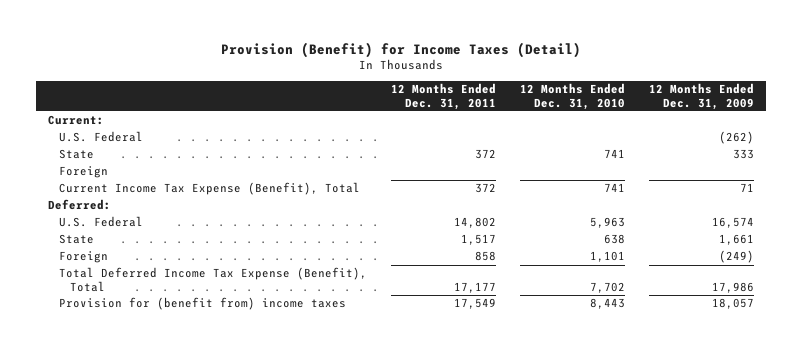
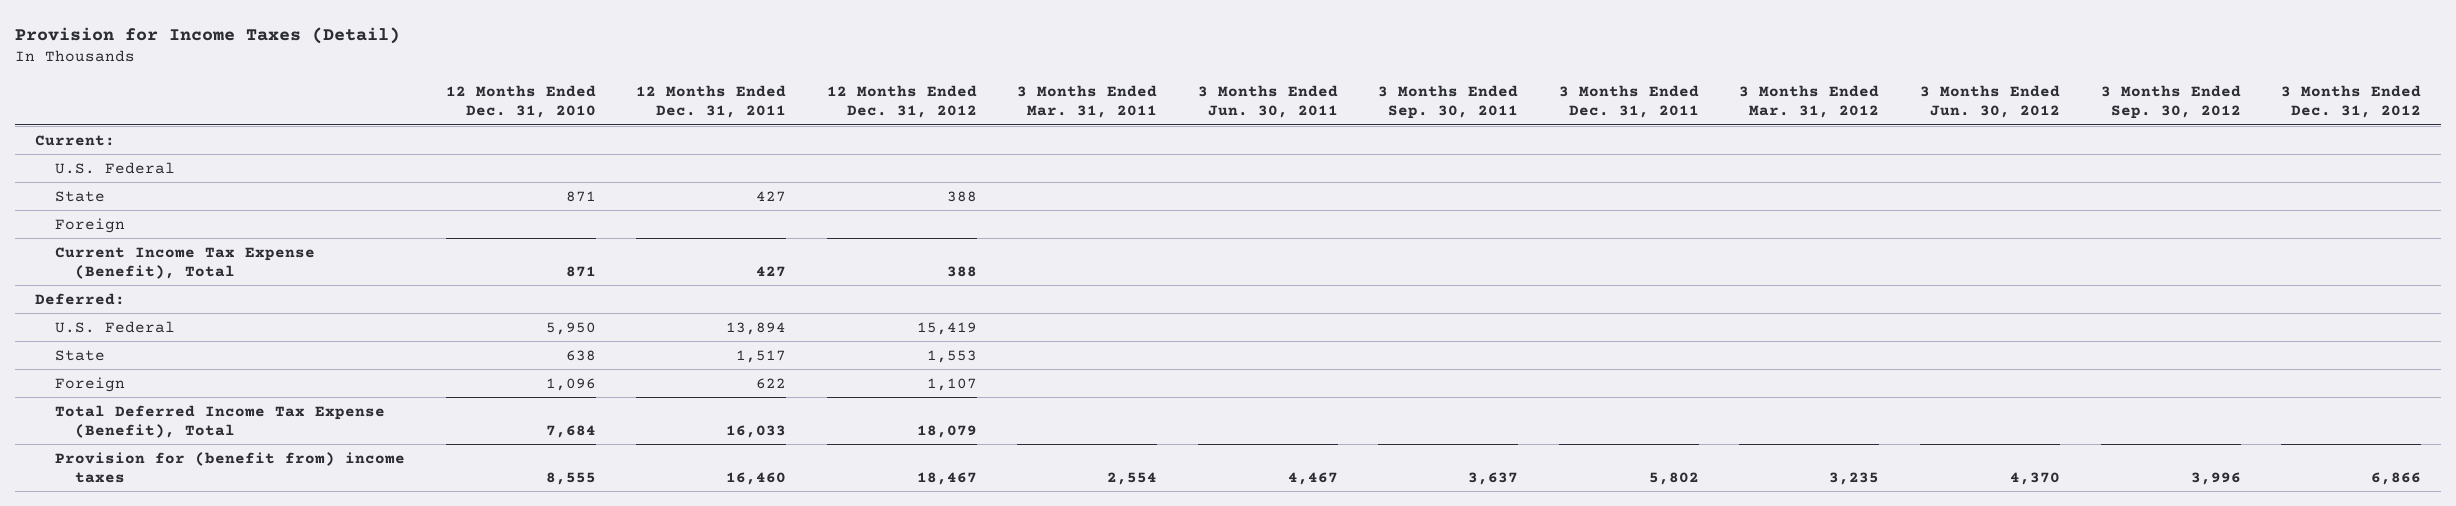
- Provision (Benefit) for Income Taxes (Detail)
+ Provision for Income Taxes (Detail)
- | 12 Months Ended Dec. 31, 2011 | 12 Months Ended Dec. 31, 2010 | 12 Months Ended Dec. 31, 2009
+ | 12 Months Ended Dec. 31, 2010 | 12 Months Ended Dec. 31, 2011 | 12 Months Ended Dec. 31, 2012 | 3 Months Ended Mar. 31, 2011 | 3 Months Ended Jun. 30, 2011 | 3 Months Ended Sep. 30, 2011 | 3 Months Ended Dec. 31, 2011 | 3 Months Ended Mar. 31, 2012 | 3 Months Ended Jun. 30, 2012 | 3 Months Ended Sep. 30, 2012 | 3 Months Ended Dec. 31, 2012
- State | 372 | 741 | 333
+ State | 871 | 427 | 388 | | | | | | | |
- Current Income Tax Expense (Benefit), Total | 372 | 741 | 71
+ Current Income Tax Expense (Benefit), Total | 871 | 427 | 388 | | | | | | | |
- U.S. Federal | 14,802 | 5,963 | 16,574
+ U.S. Federal | 5,950 | 13,894 | 15,419 | | | | | | | |
- Foreign | 858 | 1,101 | (249)
- Total Deferred Income Tax Expense (Benefit), Total | 17,177 | 7,702 | 17,986
- Provision for (benefit from) income taxes | 17,549 | 8,443 | 18,057
+ Foreign | 1,096 | 622 | 1,107 | | | | | | | |
+ Total Deferred Income Tax Expense (Benefit), Total | 7,684 | 16,033 | 18,079 | | | | | | | |
+ Provision for (benefit from) income taxes | 8,555 | 16,460 | 18,467 | 2,554 | 4,467 | 3,637 | 5,802 | 3,235 | 4,370 | 3,996 | 6,866

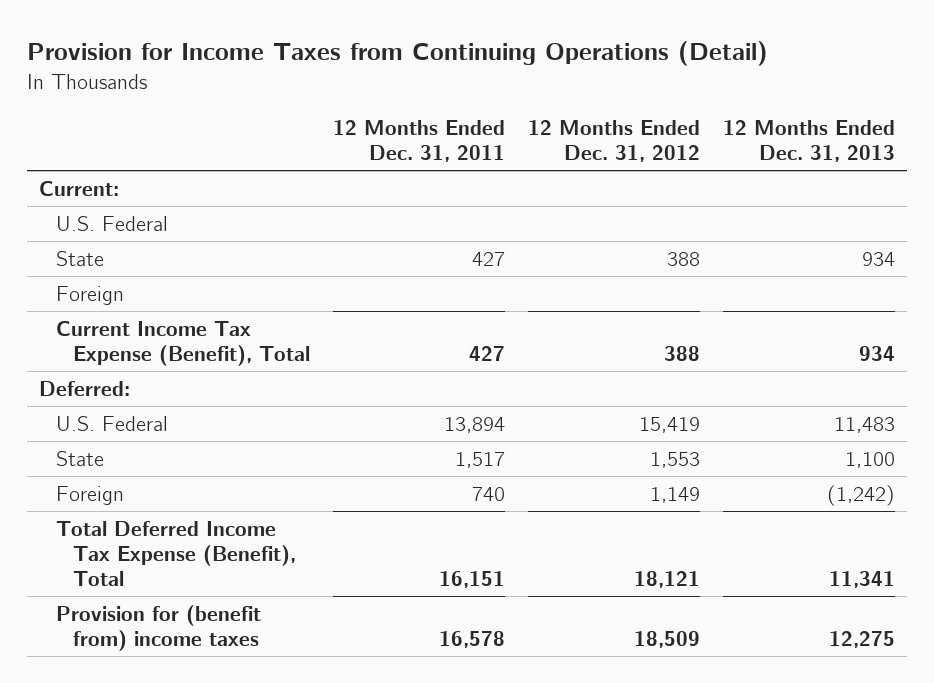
- Provision for Income Taxes (Detail)
+ Provision for Income Taxes from Continuing Operations (Detail)
- | 12 Months Ended Dec. 31, 2010 | 12 Months Ended Dec. 31, 2011 | 12 Months Ended Dec. 31, 2012 | 3 Months Ended Mar. 31, 2011 | 3 Months Ended Jun. 30, 2011 | 3 Months Ended Sep. 30, 2011 | 3 Months Ended Dec. 31, 2011 | 3 Months Ended Mar. 31, 2012 | 3 Months Ended Jun. 30, 2012 | 3 Months Ended Sep. 30, 2012 | 3 Months Ended Dec. 31, 2012
+ | 12 Months Ended Dec. 31, 2011 | 12 Months Ended Dec. 31, 2012 | 12 Months Ended Dec. 31, 2013
- Foreign | 1,096 | 622 | 1,107 | | | | | | | |
- Total Deferred Income Tax Expense (Benefit), Total | 7,684 | 16,033 | 18,079 | | | | | | | |
- Provision for (benefit from) income taxes | 8,555 | 16,460 | 18,467 | 2,554 | 4,467 | 3,637 | 5,802 | 3,235 | 4,370 | 3,996 | 6,866
+ Foreign | 740 | 1,149 | (1,242)
+ Total Deferred Income Tax Expense (Benefit), Total | 16,151 | 18,121 | 11,341
+ Provision for (benefit from) income taxes | 16,578 | 18,509 | 12,275

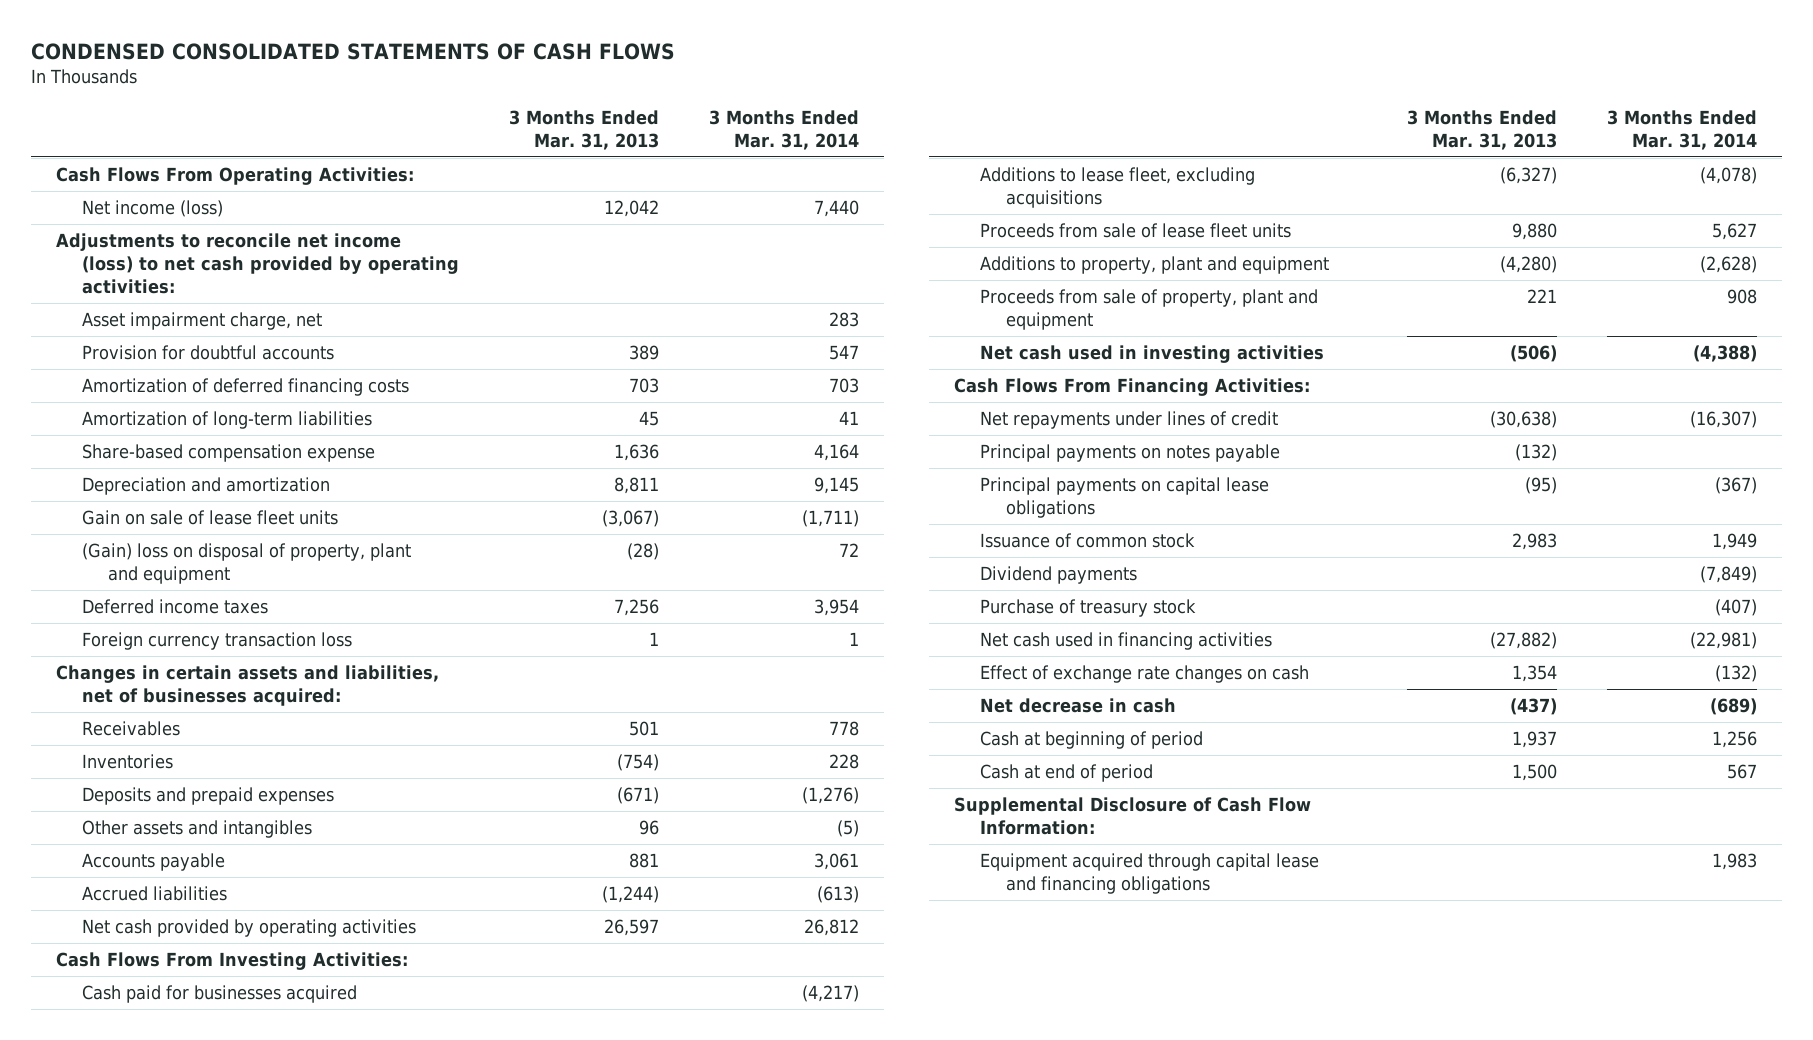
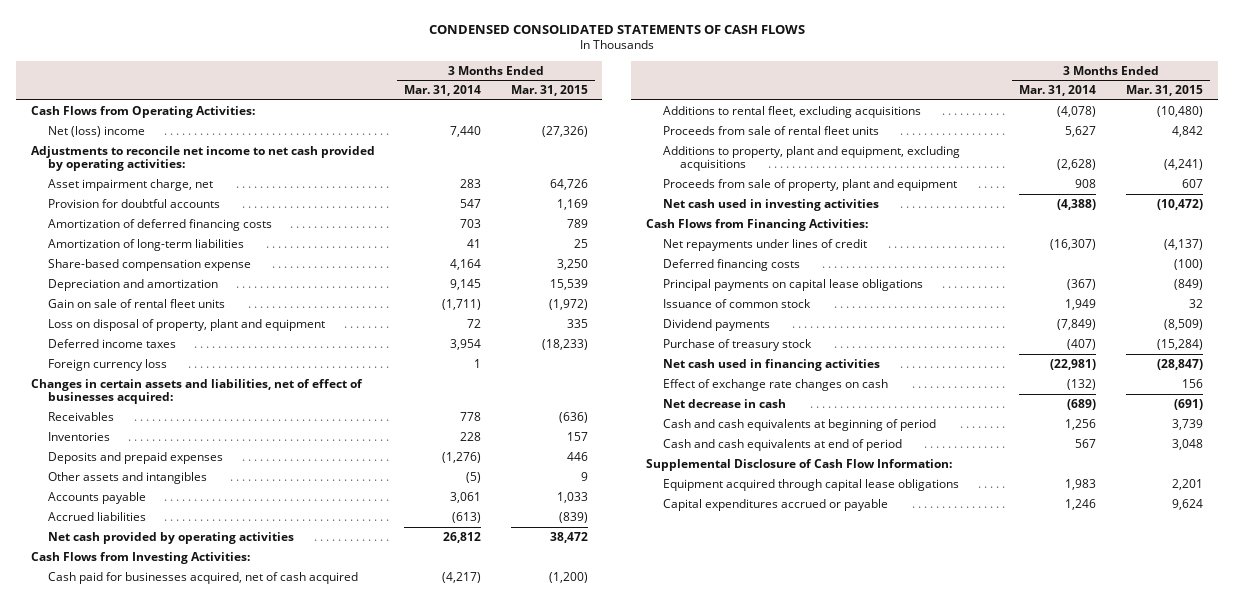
- | 3 Months Ended Mar. 31, 2013 | 3 Months Ended Mar. 31, 2014
+ | 3 Months Ended Mar. 31, 2014 | 3 Months Ended Mar. 31, 2015
- Cash Flows From Operating Activities:
- Net income (loss) | 12,042 | 7,440
- Adjustments to reconcile net income (loss) to net cash provided by operating activities:
+ Cash Flows from Operating Activities:
+ Net (loss) income | 7,440 | (27,326)
+ Adjustments to reconcile net income to net cash provided by operating activities:
- Gain on sale of lease fleet units | (3,067) | (1,711)
- (Gain) loss on disposal of property, plant and equipment | (28) | 72
+ Gain on sale of rental fleet units | (1,711) | (1,972)
+ Loss on disposal of property, plant and equipment | 72 | 335
- Foreign currency transaction loss | 1 | 1
- Changes in certain assets and liabilities, net of businesses acquired:
+ Foreign currency loss | 1 |
+ Changes in certain assets and liabilities, net of effect of businesses acquired:
- Cash Flows From Investing Activities:
- Cash paid for businesses acquired | | (4,217)
- Additions to lease fleet, excluding acquisitions | (6,327) | (4,078)
- Proceeds from sale of lease fleet units | 9,880 | 5,627
- Additions to property, plant and equipment | (4,280) | (2,628)
+ Cash Flows from Investing Activities:
+ Cash paid for businesses acquired, net of cash acquired | (4,217) | (1,200)
+ Additions to rental fleet, excluding acquisitions | (4,078) | (10,480)
+ Proceeds from sale of rental fleet units | 5,627 | 4,842
+ Additions to property, plant and equipment, excluding acquisitions | (2,628) | (4,241)
- Cash Flows From Financing Activities:
+ Cash Flows from Financing Activities:
- Principal payments on notes payable | (132) |
+ Deferred financing costs | | (100)
- Cash at beginning of period | 1,937 | 1,256
- Cash at end of period | 1,500 | 567
+ Cash and cash equivalents at beginning of period | 1,256 | 3,739
+ Cash and cash equivalents at end of period | 567 | 3,048
- Equipment acquired through capital lease and financing obligations | | 1,983
+ Equipment acquired through capital lease obligations | 1,983 | 2,201
+ Capital expenditures accrued or payable | 1,246 | 9,624

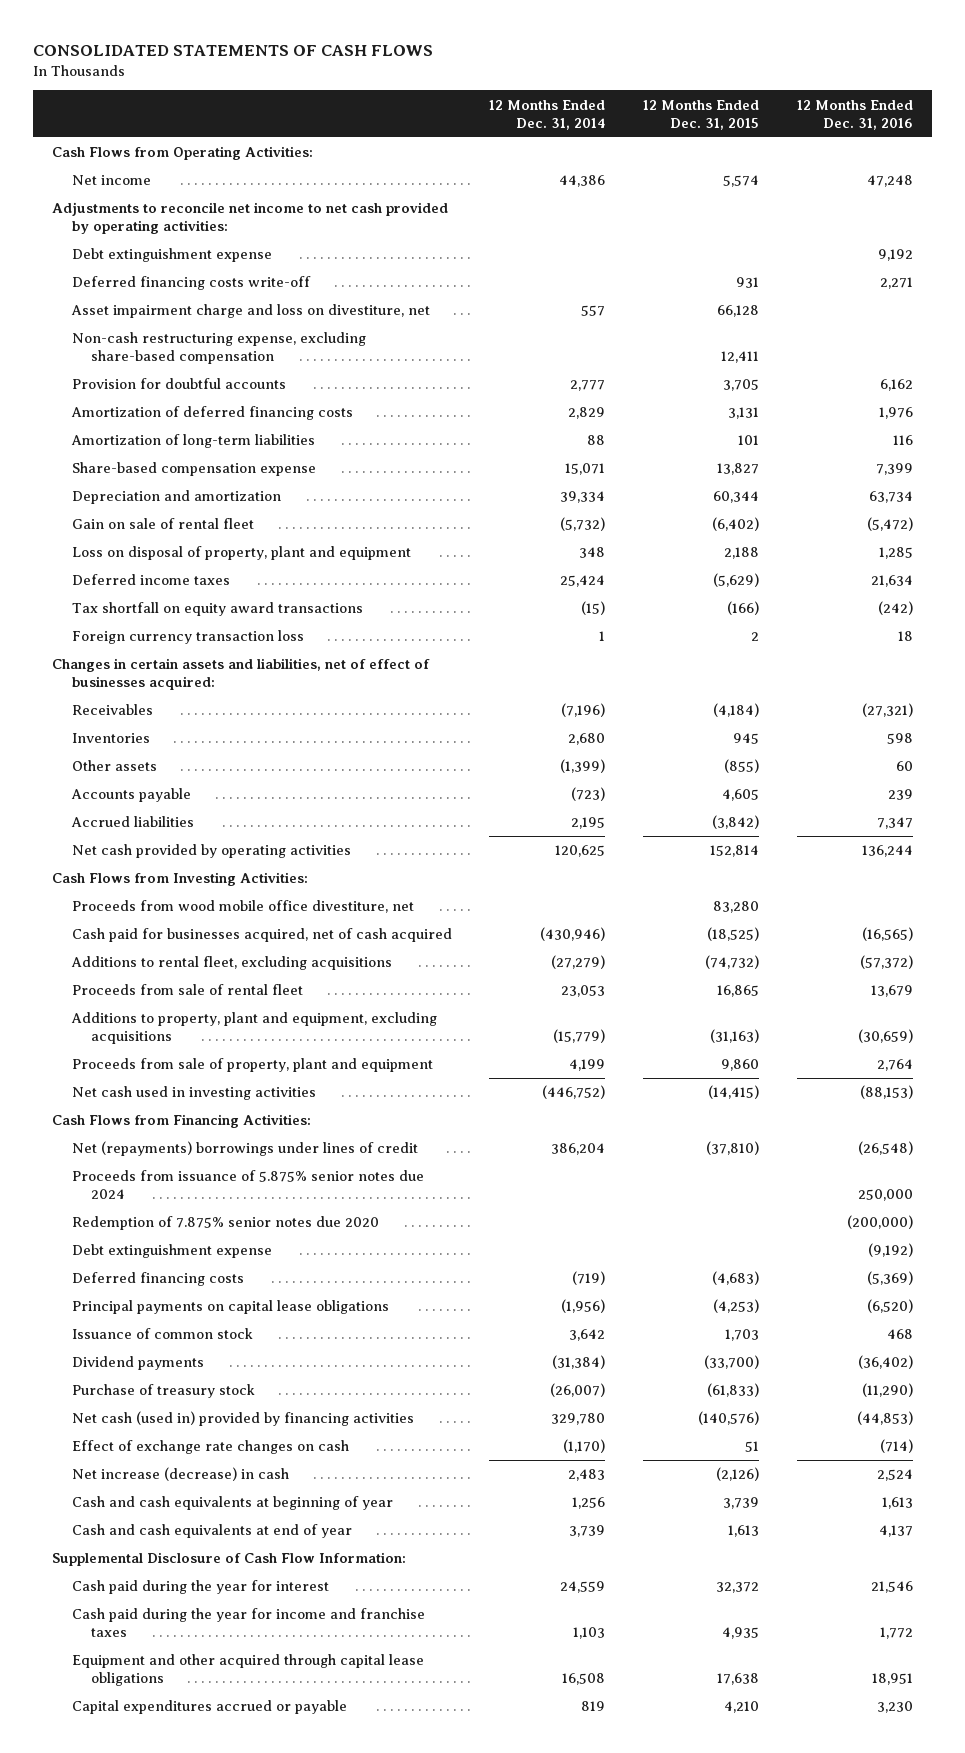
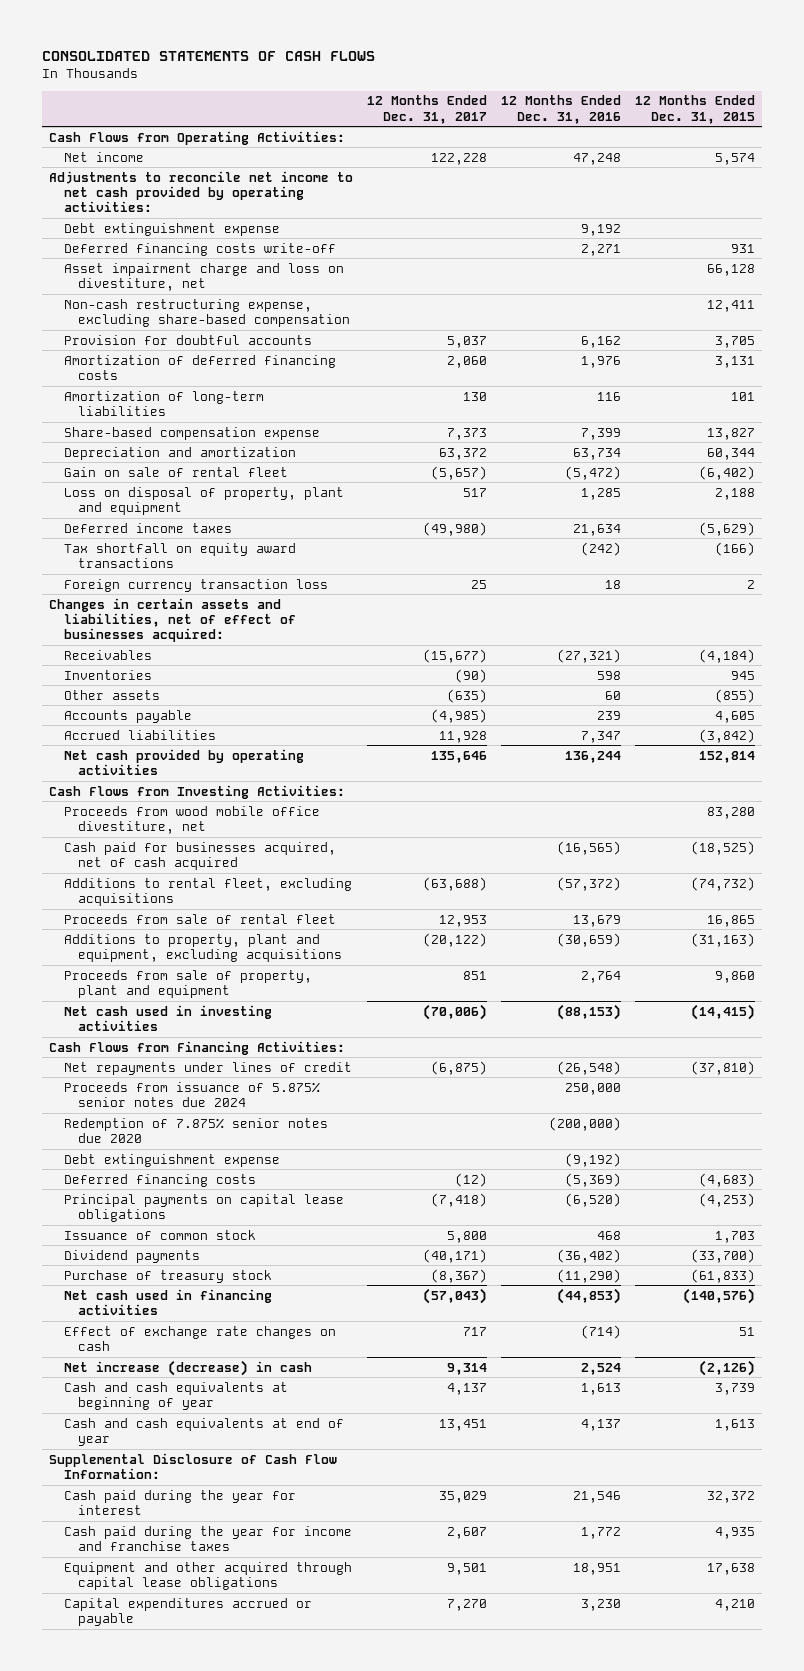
- | 12 Months Ended Dec. 31, 2014 | 12 Months Ended Dec. 31, 2015 | 12 Months Ended Dec. 31, 2016
+ | 12 Months Ended Dec. 31, 2017 | 12 Months Ended Dec. 31, 2016 | 12 Months Ended Dec. 31, 2015
- Net (repayments) borrowings under lines of credit | 386,204 | (37,810) | (26,548)
+ Net repayments under lines of credit | (6,875) | (26,548) | (37,810)
- Net cash (used in) provided by financing activities | 329,780 | (140,576) | (44,853)
+ Net cash used in financing activities | (57,043) | (44,853) | (140,576)

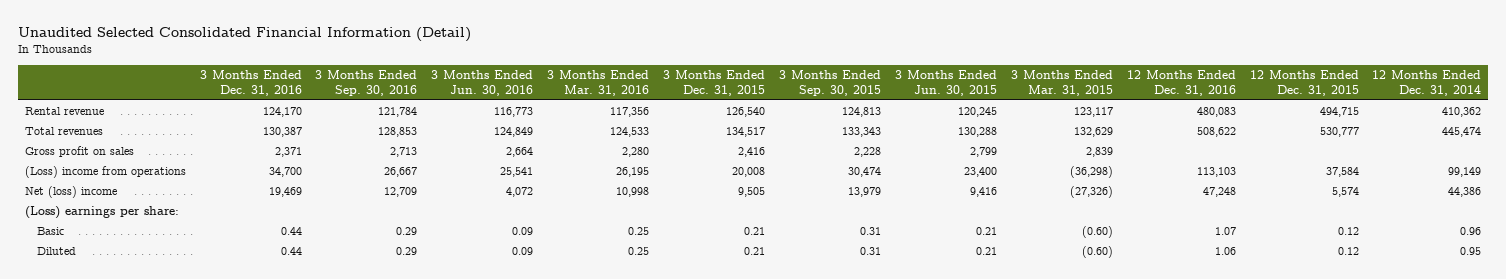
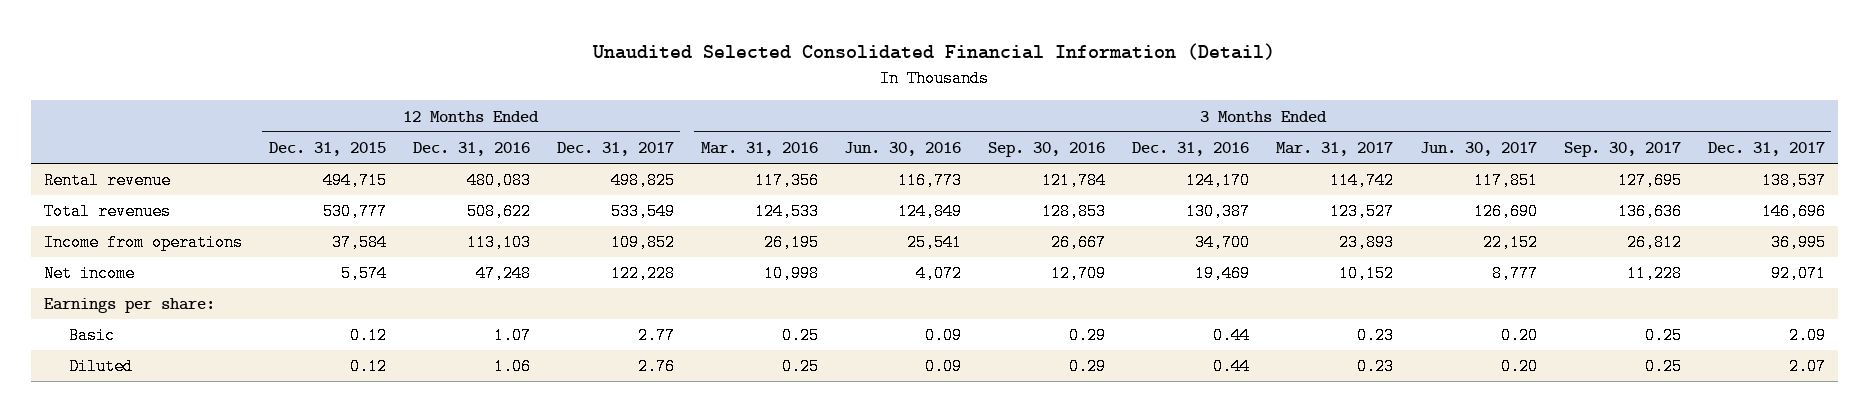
- | 3 Months Ended Dec. 31, 2016 | 3 Months Ended Sep. 30, 2016 | 3 Months Ended Jun. 30, 2016 | 3 Months Ended Mar. 31, 2016 | 3 Months Ended Dec. 31, 2015 | 3 Months Ended Sep. 30, 2015 | 3 Months Ended Jun. 30, 2015 | 3 Months Ended Mar. 31, 2015 | 12 Months Ended Dec. 31, 2016 | 12 Months Ended Dec. 31, 2015 | 12 Months Ended Dec. 31, 2014
+ | 12 Months Ended Dec. 31, 2015 | 12 Months Ended Dec. 31, 2016 | 12 Months Ended Dec. 31, 2017 | 3 Months Ended Mar. 31, 2016 | 3 Months Ended Jun. 30, 2016 | 3 Months Ended Sep. 30, 2016 | 3 Months Ended Dec. 31, 2016 | 3 Months Ended Mar. 31, 2017 | 3 Months Ended Jun. 30, 2017 | 3 Months Ended Sep. 30, 2017 | 3 Months Ended Dec. 31, 2017
- Gross profit on sales | 2,371 | 2,713 | 2,664 | 2,280 | 2,416 | 2,228 | 2,799 | 2,839 | | |
- (Loss) income from operations | 34,700 | 26,667 | 25,541 | 26,195 | 20,008 | 30,474 | 23,400 | (36,298) | 113,103 | 37,584 | 99,149
- Net (loss) income | 19,469 | 12,709 | 4,072 | 10,998 | 9,505 | 13,979 | 9,416 | (27,326) | 47,248 | 5,574 | 44,386
- (Loss) earnings per share:
+ Income from operations | 37,584 | 113,103 | 109,852 | 26,195 | 25,541 | 26,667 | 34,700 | 23,893 | 22,152 | 26,812 | 36,995
+ Net income | 5,574 | 47,248 | 122,228 | 10,998 | 4,072 | 12,709 | 19,469 | 10,152 | 8,777 | 11,228 | 92,071
+ Earnings per share:

